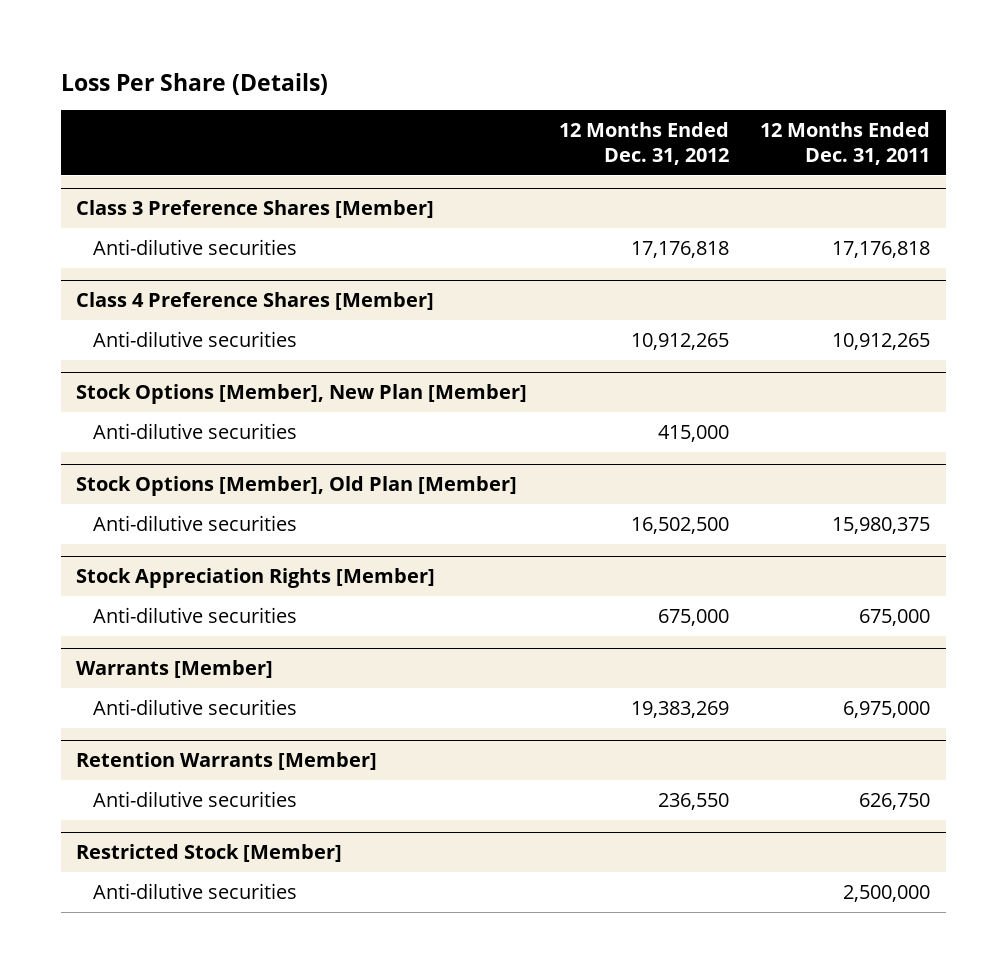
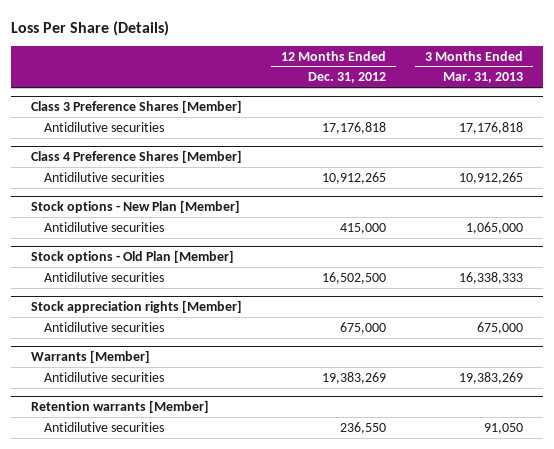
- | 12 Months Ended Dec. 31, 2012 | 12 Months Ended Dec. 31, 2011
+ | 12 Months Ended Dec. 31, 2012 | 3 Months Ended Mar. 31, 2013
@ Class 3 Preference Shares [Member]
- Anti-dilutive securities | 17,176,818 | 17,176,818
+ Antidilutive securities | 17,176,818 | 17,176,818
@ Class 4 Preference Shares [Member]
- Anti-dilutive securities | 10,912,265 | 10,912,265
- Stock Options [Member], New Plan [Member]
- Anti-dilutive securities | 415,000 |
- Stock Options [Member], Old Plan [Member]
- Anti-dilutive securities | 16,502,500 | 15,980,375
- Stock Appreciation Rights [Member]
- Anti-dilutive securities | 675,000 | 675,000
@ Class 4 Preference Shares [Member]
+ Antidilutive securities | 10,912,265 | 10,912,265
+ Stock options - New Plan [Member]
+ Antidilutive securities | 415,000 | 1,065,000
+ Stock options - Old Plan [Member]
+ Antidilutive securities | 16,502,500 | 16,338,333
+ Stock appreciation rights [Member]
+ Antidilutive securities | 675,000 | 675,000
@ Warrants [Member]
- Anti-dilutive securities | 19,383,269 | 6,975,000
- Retention Warrants [Member]
- Anti-dilutive securities | 236,550 | 626,750
- Restricted Stock [Member]
- Anti-dilutive securities | | 2,500,000
@ Warrants [Member]
+ Antidilutive securities | 19,383,269 | 19,383,269
+ Retention warrants [Member]
+ Antidilutive securities | 236,550 | 91,050

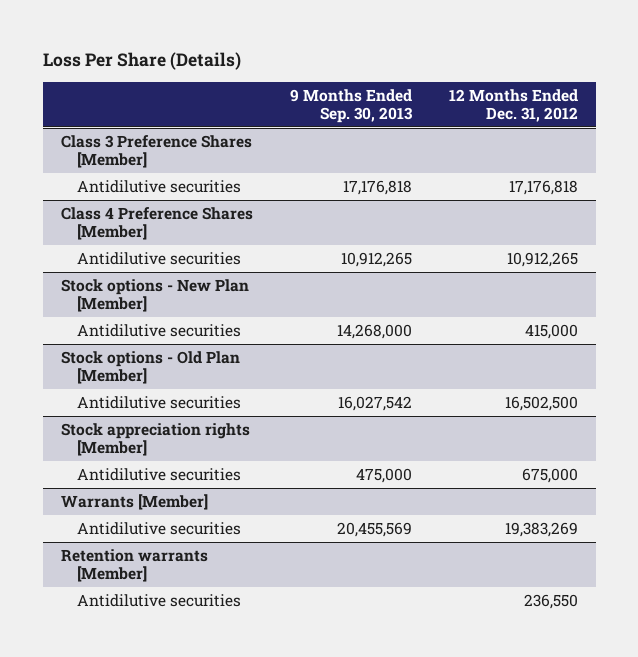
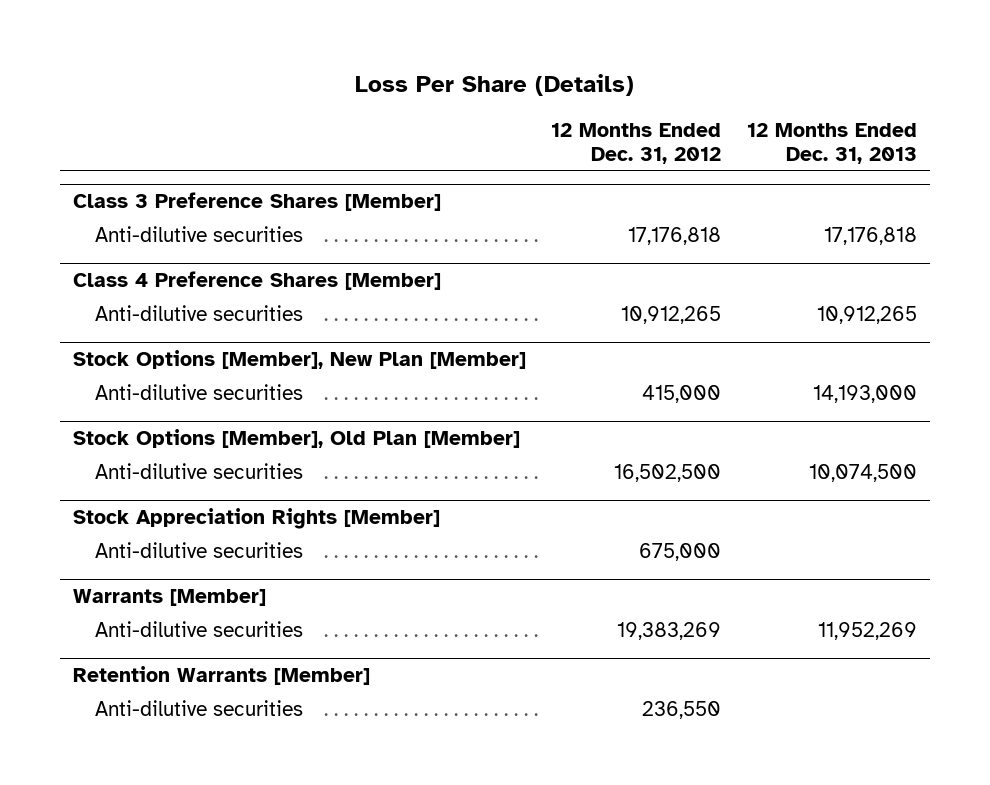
- | 9 Months Ended Sep. 30, 2013 | 12 Months Ended Dec. 31, 2012
+ | 12 Months Ended Dec. 31, 2012 | 12 Months Ended Dec. 31, 2013
@ Class 3 Preference Shares [Member]
- Antidilutive securities | 17,176,818 | 17,176,818
+ Anti-dilutive securities | 17,176,818 | 17,176,818
@ Class 4 Preference Shares [Member]
- Antidilutive securities | 10,912,265 | 10,912,265
- Stock options - New Plan [Member]
- Antidilutive securities | 14,268,000 | 415,000
- Stock options - Old Plan [Member]
- Antidilutive securities | 16,027,542 | 16,502,500
- Stock appreciation rights [Member]
- Antidilutive securities | 475,000 | 675,000
@ Class 4 Preference Shares [Member]
+ Anti-dilutive securities | 10,912,265 | 10,912,265
+ Stock Options [Member], New Plan [Member]
+ Anti-dilutive securities | 415,000 | 14,193,000
+ Stock Options [Member], Old Plan [Member]
+ Anti-dilutive securities | 16,502,500 | 10,074,500
+ Stock Appreciation Rights [Member]
+ Anti-dilutive securities | 675,000 |
@ Warrants [Member]
- Antidilutive securities | 20,455,569 | 19,383,269
- Retention warrants [Member]
- Antidilutive securities | | 236,550
@ Warrants [Member]
+ Anti-dilutive securities | 19,383,269 | 11,952,269
+ Retention Warrants [Member]
+ Anti-dilutive securities | 236,550 |

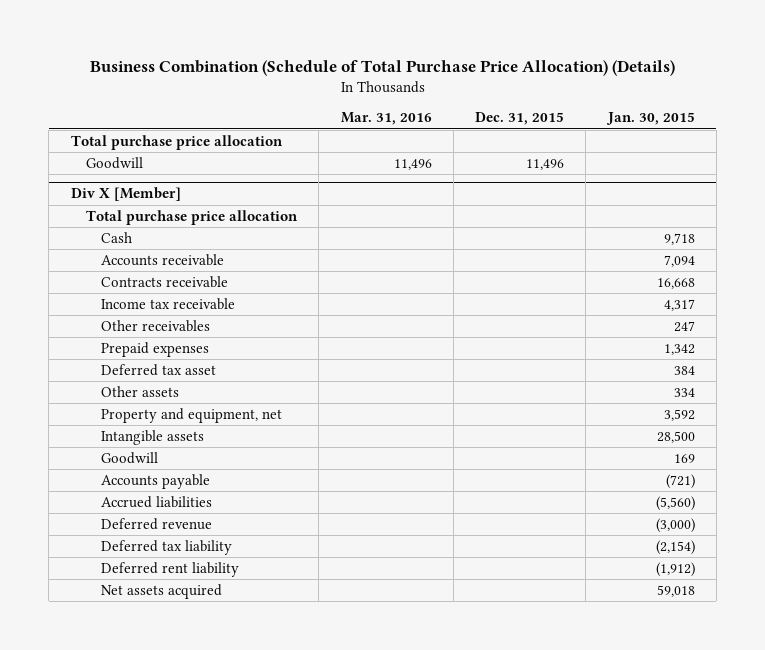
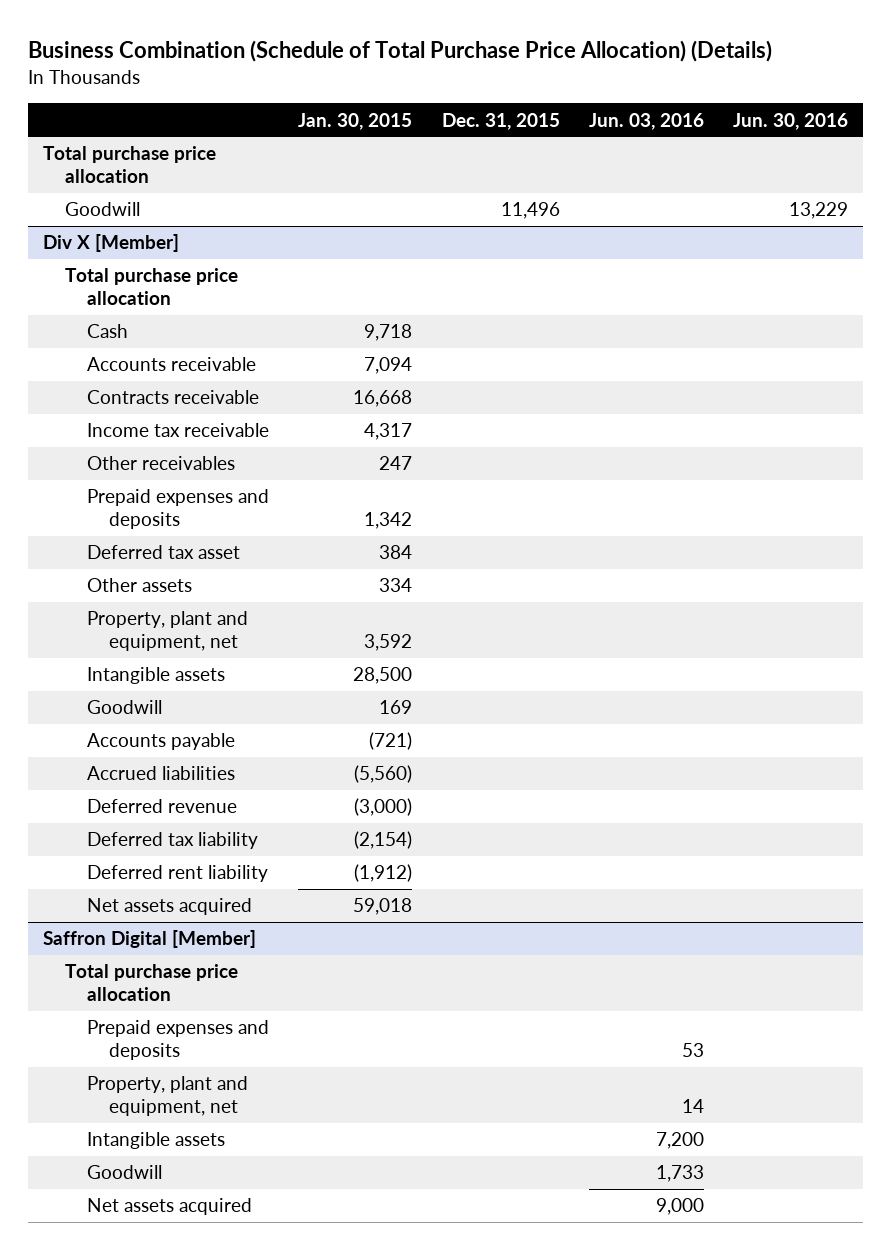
- | Mar. 31, 2016 | Dec. 31, 2015 | Jan. 30, 2015
+ | Jan. 30, 2015 | Dec. 31, 2015 | Jun. 03, 2016 | Jun. 30, 2016
@ Div X [Member]
- Prepaid expenses | | | 1,342
+ Prepaid expenses and deposits | 1,342 | | |
- Property and equipment, net | | | 3,592
+ Property, plant and equipment, net | 3,592 | | |
+ Saffron Digital [Member]
+ Total purchase price allocation
+ Prepaid expenses and deposits | | | 53 |
+ Property, plant and equipment, net | | | 14 |
+ Intangible assets | | | 7,200 |
+ Goodwill | | | 1,733 |
+ Net assets acquired | | | 9,000 |

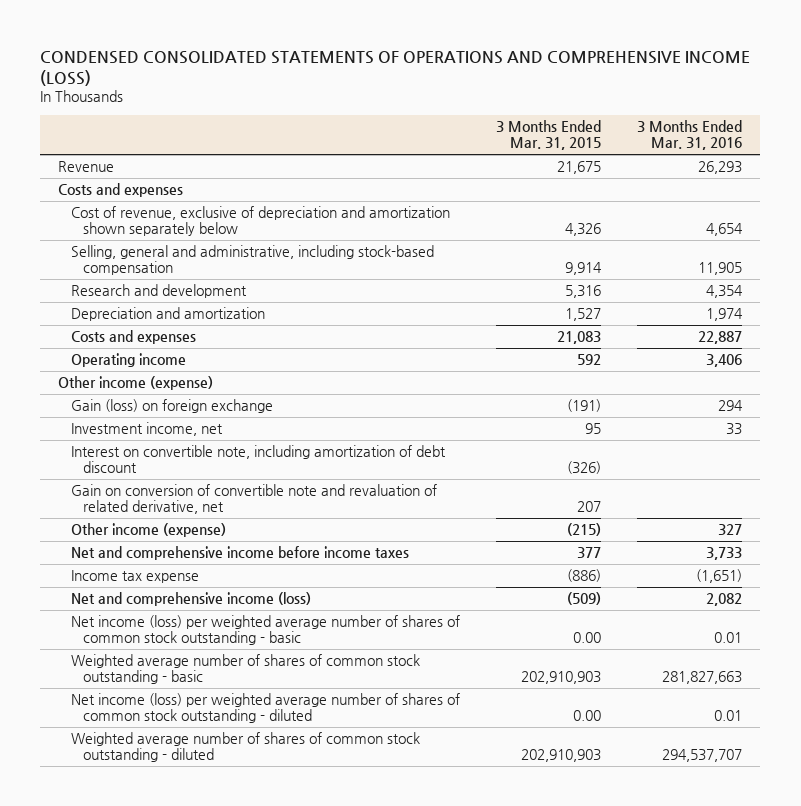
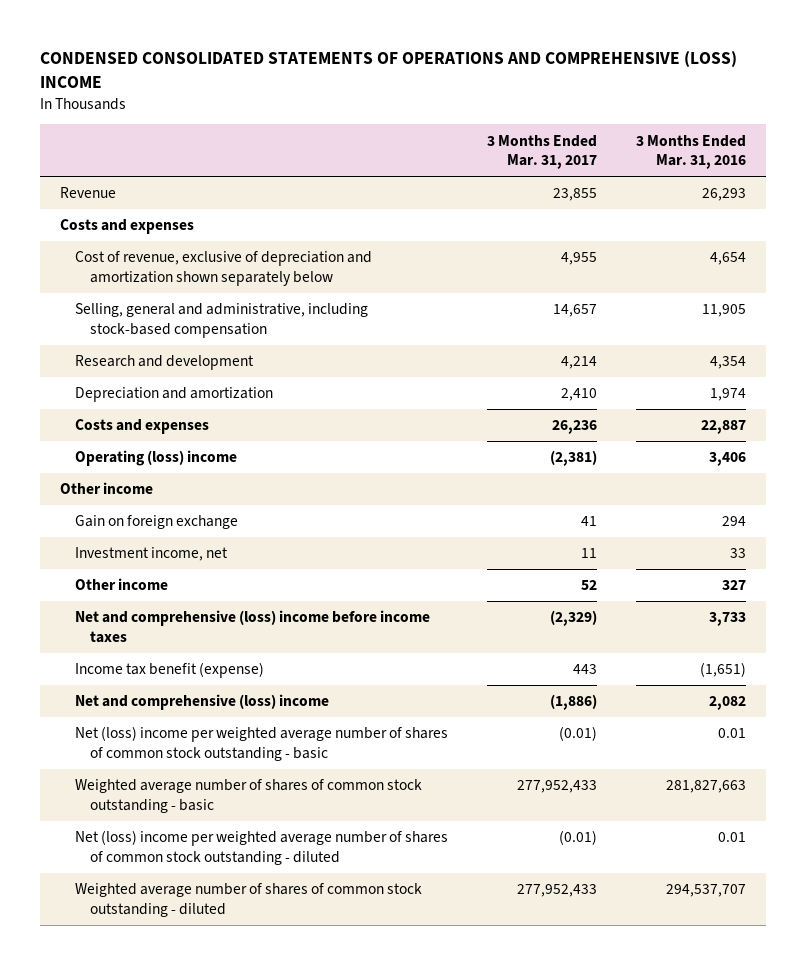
- CONDENSED CONSOLIDATED STATEMENTS OF OPERATIONS AND COMPREHENSIVE INCOME (LOSS)
+ CONDENSED CONSOLIDATED STATEMENTS OF OPERATIONS AND COMPREHENSIVE (LOSS) INCOME
- | 3 Months Ended Mar. 31, 2015 | 3 Months Ended Mar. 31, 2016
+ | 3 Months Ended Mar. 31, 2017 | 3 Months Ended Mar. 31, 2016
- Operating income | 592 | 3,406
- Other income (expense)
- Gain (loss) on foreign exchange | (191) | 294
+ Operating (loss) income | (2,381) | 3,406
+ Other income
+ Gain on foreign exchange | 41 | 294
- Interest on convertible note, including amortization of debt discount | (326) |
- Gain on conversion of convertible note and revaluation of related derivative, net | 207 |
- Other income (expense) | (215) | 327
- Net and comprehensive income before income taxes | 377 | 3,733
- Income tax expense | (886) | (1,651)
- Net and comprehensive income (loss) | (509) | 2,082
- Net income (loss) per weighted average number of shares of common stock outstanding - basic | 0.00 | 0.01
+ Other income | 52 | 327
+ Net and comprehensive (loss) income before income taxes | (2,329) | 3,733
+ Income tax benefit (expense) | 443 | (1,651)
+ Net and comprehensive (loss) income | (1,886) | 2,082
+ Net (loss) income per weighted average number of shares of common stock outstanding - basic | (0.01) | 0.01
- Net income (loss) per weighted average number of shares of common stock outstanding - diluted | 0.00 | 0.01
+ Net (loss) income per weighted average number of shares of common stock outstanding - diluted | (0.01) | 0.01

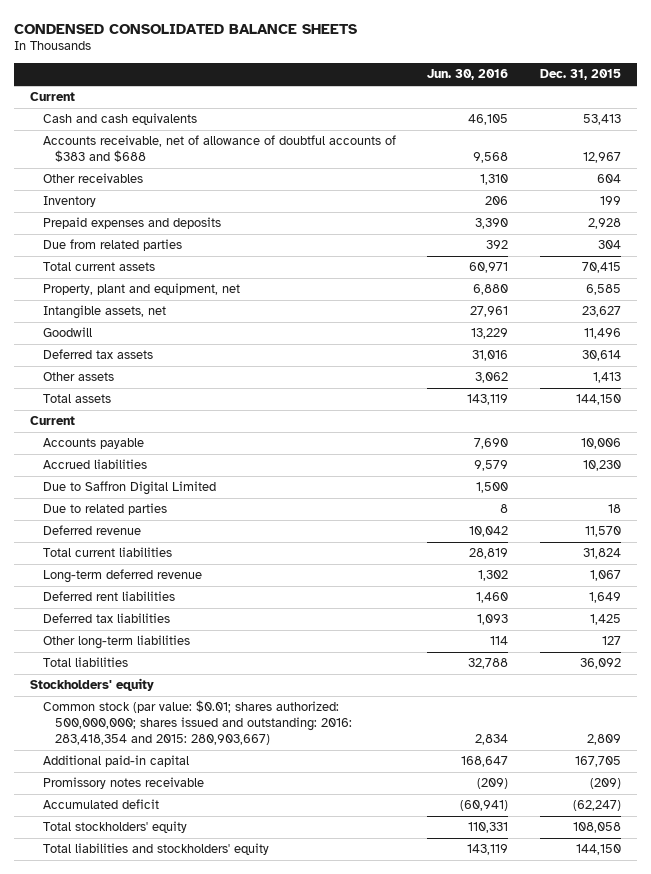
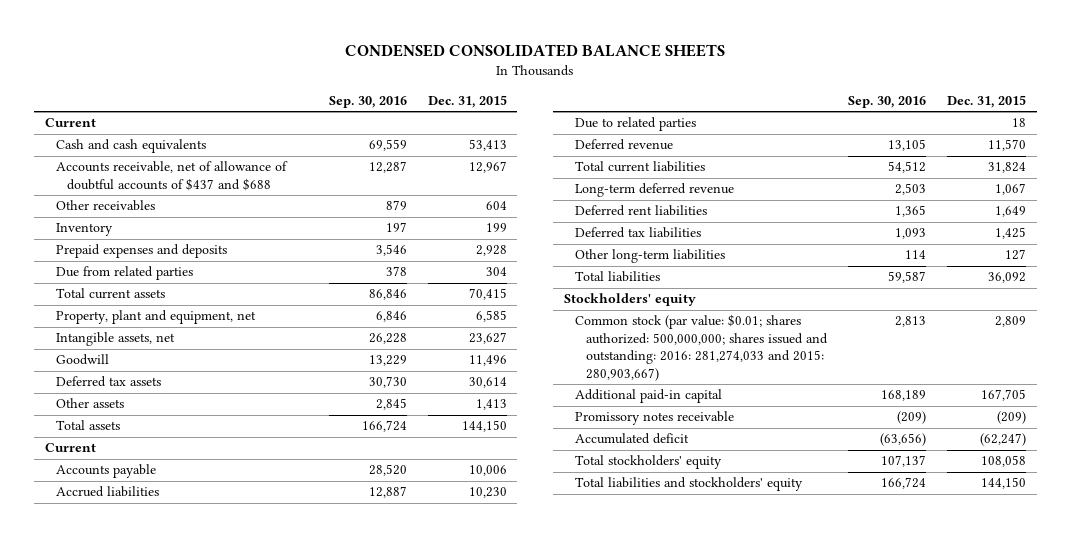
- | Jun. 30, 2016 | Dec. 31, 2015
+ | Sep. 30, 2016 | Dec. 31, 2015
- Accounts receivable, net of allowance of doubtful accounts of $383 and $688 | 9,568 | 12,967
+ Accounts receivable, net of allowance of doubtful accounts of $437 and $688 | 12,287 | 12,967
- Due to Saffron Digital Limited | 1,500 |
- Common stock (par value: $0.01; shares authorized: 500,000,000; shares issued and outstanding: 2016: 283,418,354 and 2015: 280,903,667) | 2,834 | 2,809
+ Common stock (par value: $0.01; shares authorized: 500,000,000; shares issued and outstanding: 2016: 281,274,033 and 2015: 280,903,667) | 2,813 | 2,809

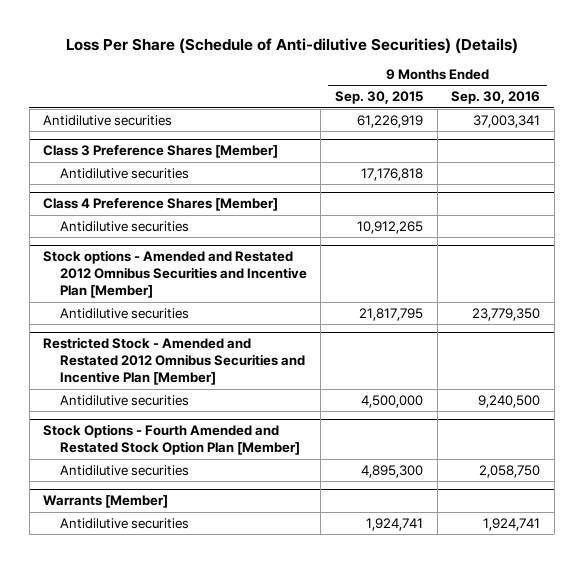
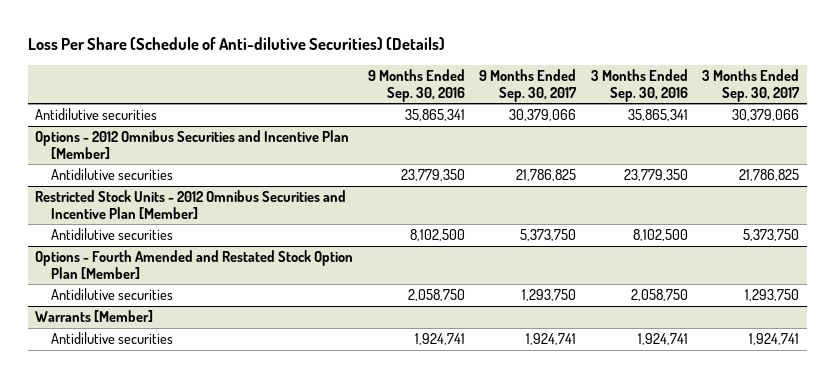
- | 9 Months Ended Sep. 30, 2015 | 9 Months Ended Sep. 30, 2016
+ | 9 Months Ended Sep. 30, 2016 | 9 Months Ended Sep. 30, 2017 | 3 Months Ended Sep. 30, 2016 | 3 Months Ended Sep. 30, 2017
- Antidilutive securities | 61,226,919 | 37,003,341
- Class 3 Preference Shares [Member]
- Antidilutive securities | 17,176,818 |
- Class 4 Preference Shares [Member]
- Antidilutive securities | 10,912,265 |
- Stock options - Amended and Restated 2012 Omnibus Securities and Incentive Plan [Member]
+ Antidilutive securities | 35,865,341 | 30,379,066 | 35,865,341 | 30,379,066
+ Options - 2012 Omnibus Securities and Incentive Plan [Member]
- Restricted Stock - Amended and Restated 2012 Omnibus Securities and Incentive Plan [Member]
- Antidilutive securities | 4,500,000 | 9,240,500
- Stock Options - Fourth Amended and Restated Stock Option Plan [Member]
+ Restricted Stock Units - 2012 Omnibus Securities and Incentive Plan [Member]
+ Antidilutive securities | 8,102,500 | 5,373,750 | 8,102,500 | 5,373,750
+ Options - Fourth Amended and Restated Stock Option Plan [Member]

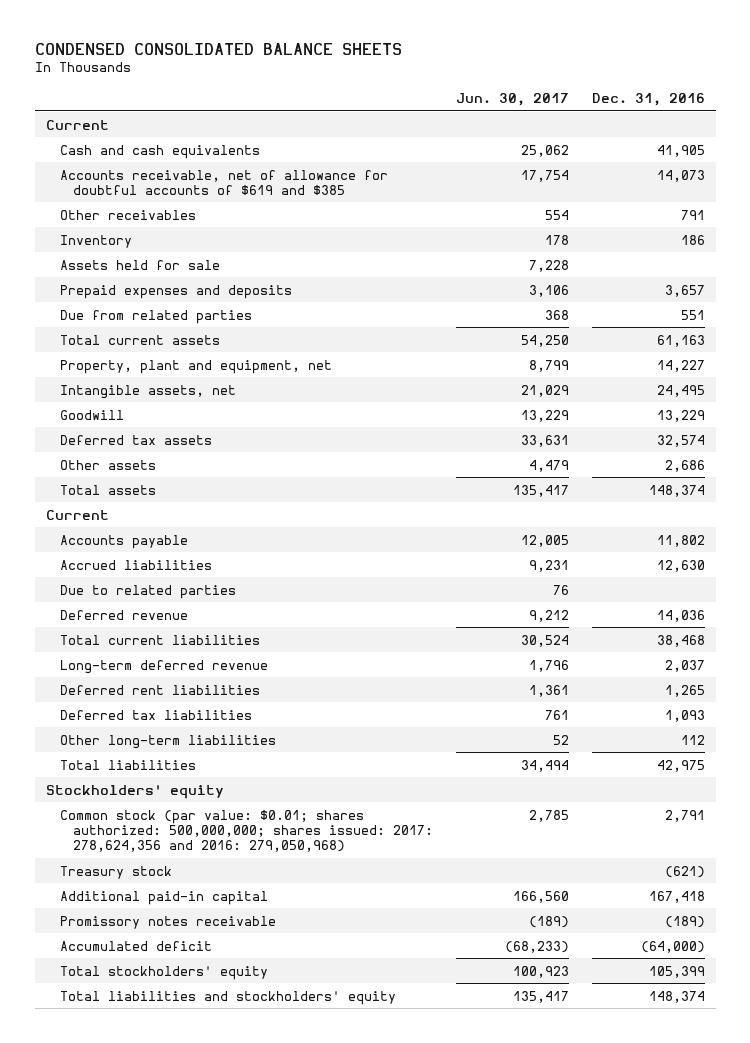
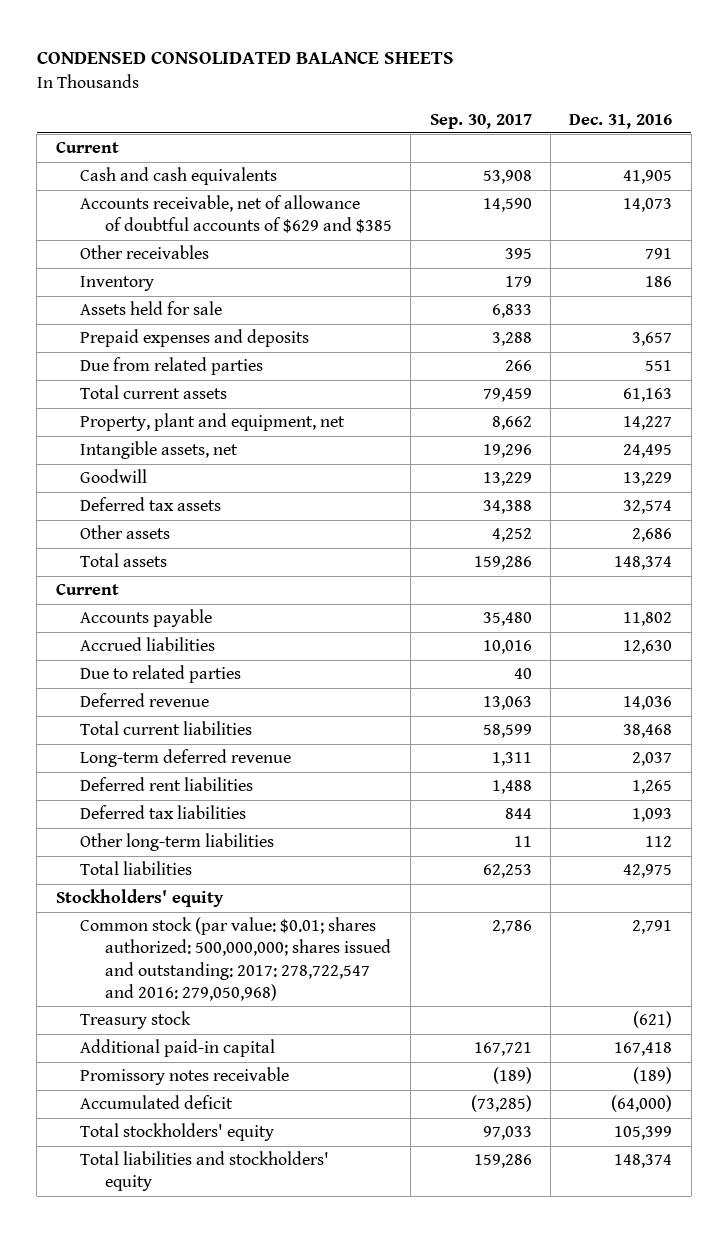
- | Jun. 30, 2017 | Dec. 31, 2016
+ | Sep. 30, 2017 | Dec. 31, 2016
- Accounts receivable, net of allowance for doubtful accounts of $619 and $385 | 17,754 | 14,073
+ Accounts receivable, net of allowance of doubtful accounts of $629 and $385 | 14,590 | 14,073
- Common stock (par value: $0.01; shares authorized: 500,000,000; shares issued: 2017: 278,624,356 and 2016: 279,050,968) | 2,785 | 2,791
+ Common stock (par value: $0.01; shares authorized: 500,000,000; shares issued and outstanding: 2017: 278,722,547 and 2016: 279,050,968) | 2,786 | 2,791

